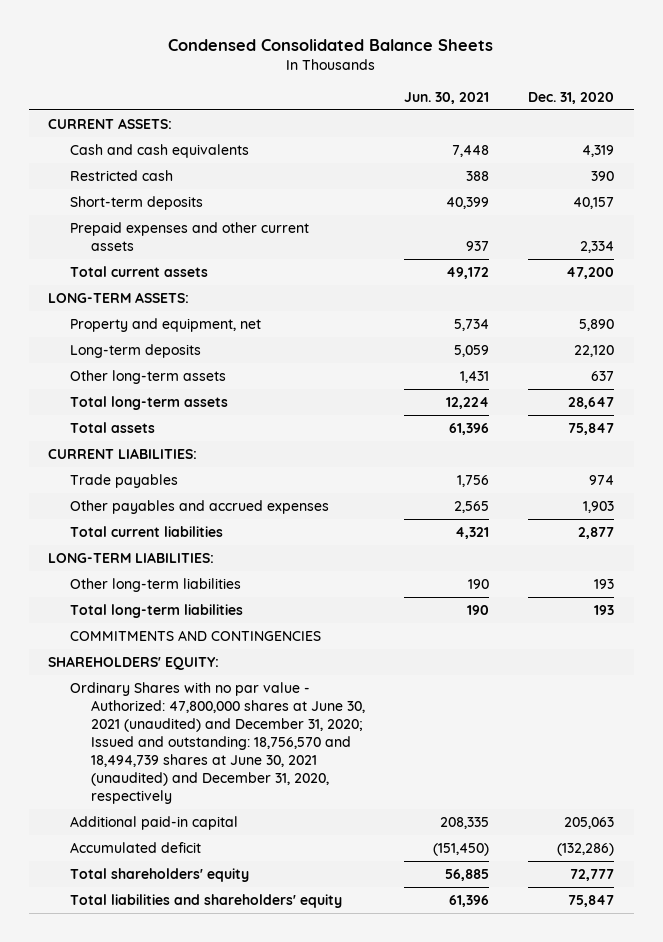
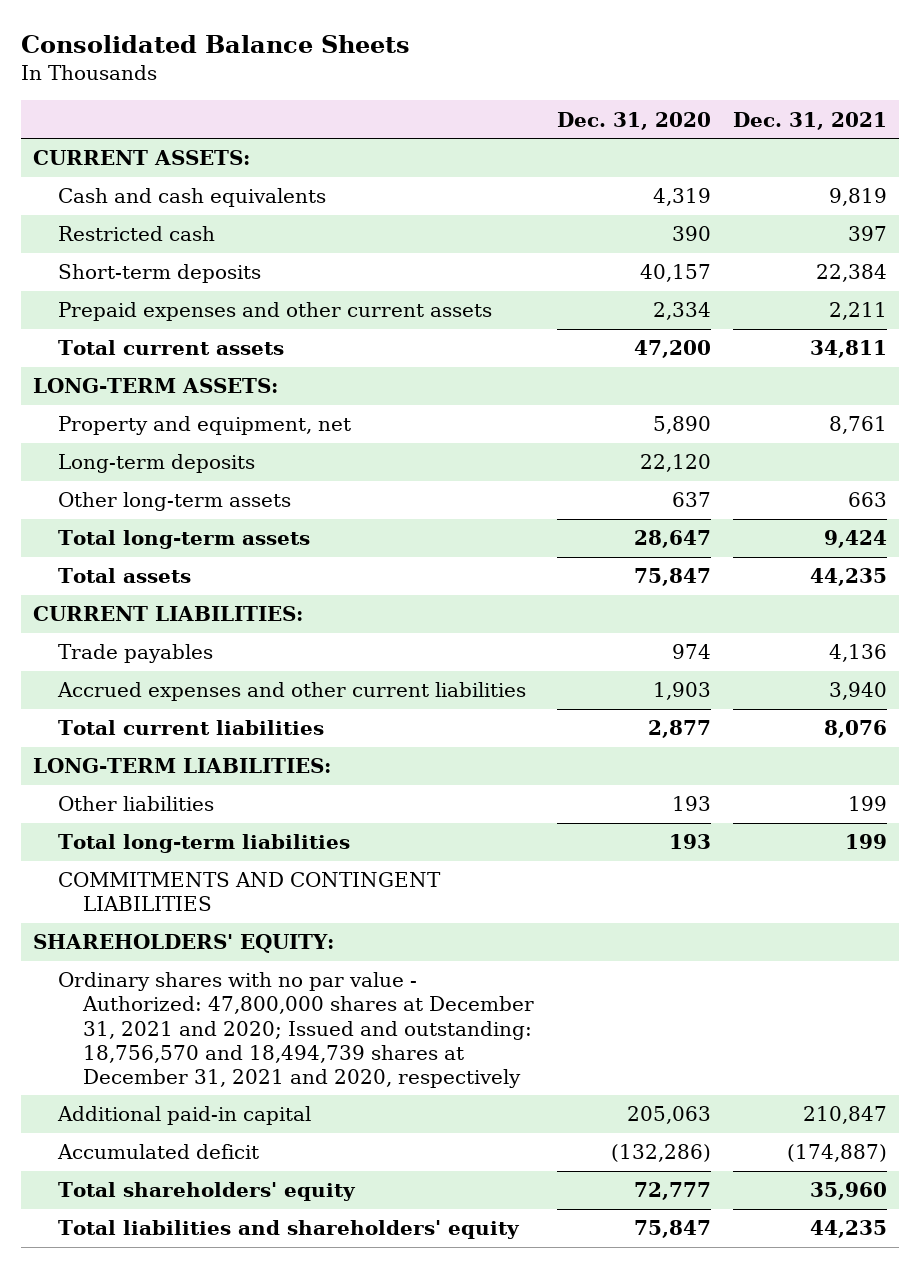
- Condensed Consolidated Balance Sheets
+ Consolidated Balance Sheets
- | Jun. 30, 2021 | Dec. 31, 2020
+ | Dec. 31, 2020 | Dec. 31, 2021
- Other payables and accrued expenses | 2,565 | 1,903
+ Accrued expenses and other current liabilities | 1,903 | 3,940
- Other long-term liabilities | 190 | 193
+ Other liabilities | 193 | 199
- COMMITMENTS AND CONTINGENCIES
+ COMMITMENTS AND CONTINGENT LIABILITIES
- Ordinary Shares with no par value - Authorized: 47,800,000 shares at June 30, 2021 (unaudited) and December 31, 2020; Issued and outstanding: 18,756,570 and 18,494,739 shares at June 30, 2021 (unaudited) and December 31, 2020, respectively
+ Ordinary shares with no par value - Authorized: 47,800,000 shares at December 31, 2021 and 2020; Issued and outstanding: 18,756,570 and 18,494,739 shares at December 31, 2021 and 2020, respectively

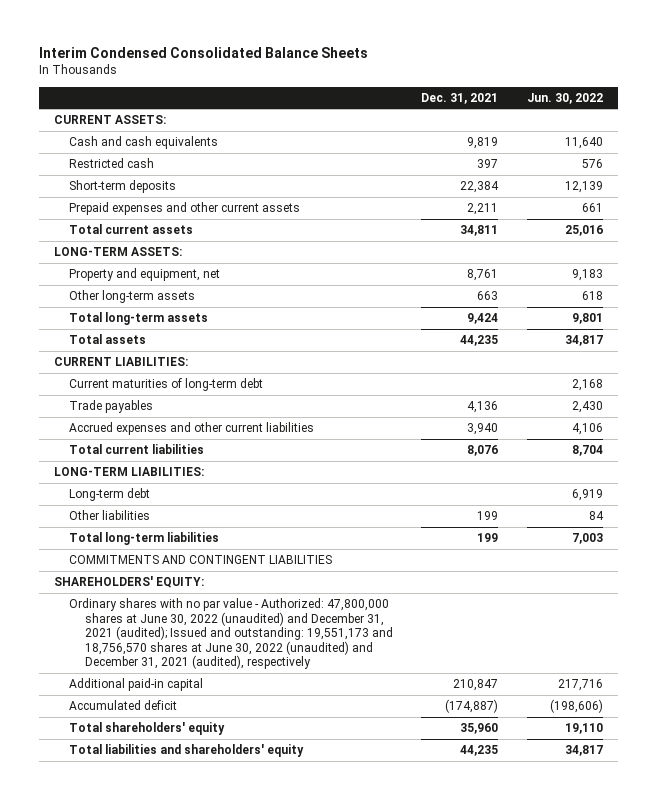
- Consolidated Balance Sheets
+ Interim Condensed Consolidated Balance Sheets
- | Dec. 31, 2020 | Dec. 31, 2021
+ | Dec. 31, 2021 | Jun. 30, 2022
- Long-term deposits | 22,120 |
+ Current maturities of long-term debt | | 2,168
+ Long-term debt | | 6,919
- Ordinary shares with no par value - Authorized: 47,800,000 shares at December 31, 2021 and 2020; Issued and outstanding: 18,756,570 and 18,494,739 shares at December 31, 2021 and 2020, respectively
+ Ordinary shares with no par value - Authorized: 47,800,000 shares at June 30, 2022 (unaudited) and December 31, 2021 (audited); Issued and outstanding: 19,551,173 and 18,756,570 shares at June 30, 2022 (unaudited) and December 31, 2021 (audited), respectively

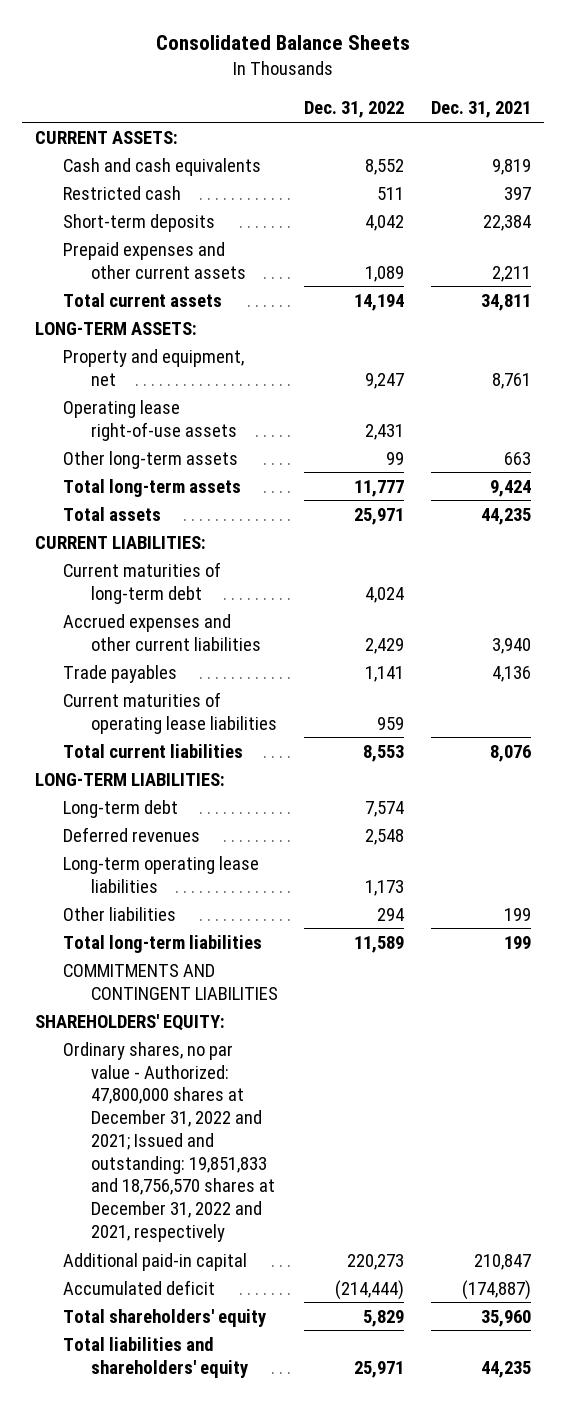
- Interim Condensed Consolidated Balance Sheets
+ Consolidated Balance Sheets
- | Dec. 31, 2021 | Jun. 30, 2022
+ | Dec. 31, 2022 | Dec. 31, 2021
+ Operating lease right-of-use assets | 2,431 |
moved down: Trade payables | 1,141 | 4,136
+ Current maturities of operating lease liabilities | 959 |
+ Deferred revenues | 2,548 |
+ Long-term operating lease liabilities | 1,173 |
- Ordinary shares with no par value - Authorized: 47,800,000 shares at June 30, 2022 (unaudited) and December 31, 2021 (audited); Issued and outstanding: 19,551,173 and 18,756,570 shares at June 30, 2022 (unaudited) and December 31, 2021 (audited), respectively
+ Ordinary shares, no par value - Authorized: 47,800,000 shares at December 31, 2022 and 2021; Issued and outstanding: 19,851,833 and 18,756,570 shares at December 31, 2022 and 2021, respectively

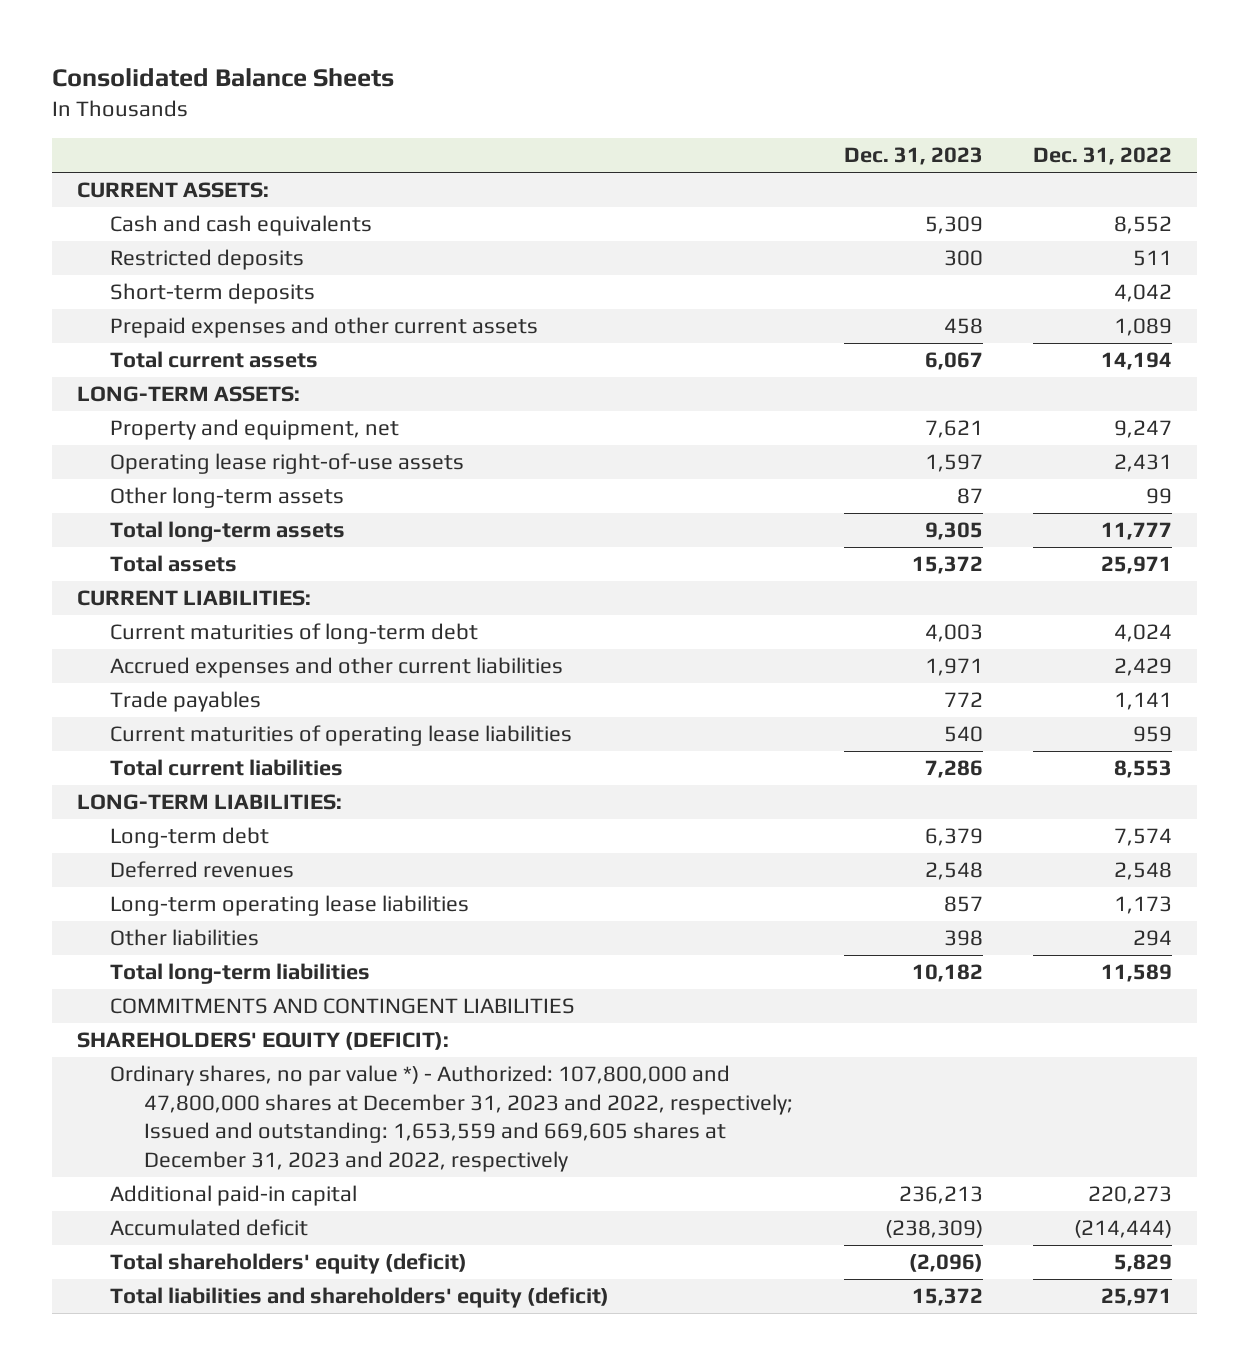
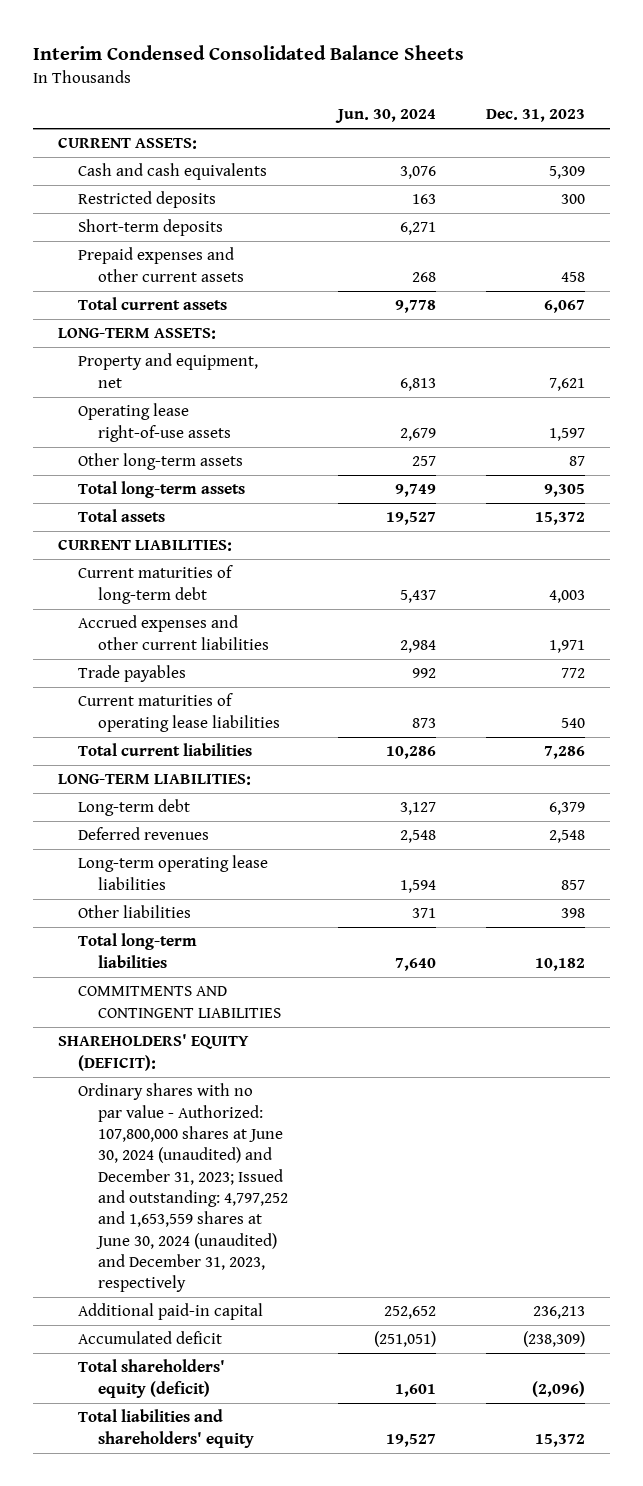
- Consolidated Balance Sheets
+ Interim Condensed Consolidated Balance Sheets
- | Dec. 31, 2023 | Dec. 31, 2022
+ | Jun. 30, 2024 | Dec. 31, 2023
- Ordinary shares, no par value *) - Authorized: 107,800,000 and 47,800,000 shares at December 31, 2023 and 2022, respectively; Issued and outstanding: 1,653,559 and 669,605 shares at December 31, 2023 and 2022, respectively
+ Ordinary shares with no par value - Authorized: 107,800,000 shares at June 30, 2024 (unaudited) and December 31, 2023; Issued and outstanding: 4,797,252 and 1,653,559 shares at June 30, 2024 (unaudited) and December 31, 2023, respectively
- Total liabilities and shareholders' equity (deficit) | 15,372 | 25,971
+ Total liabilities and shareholders' equity | 19,527 | 15,372

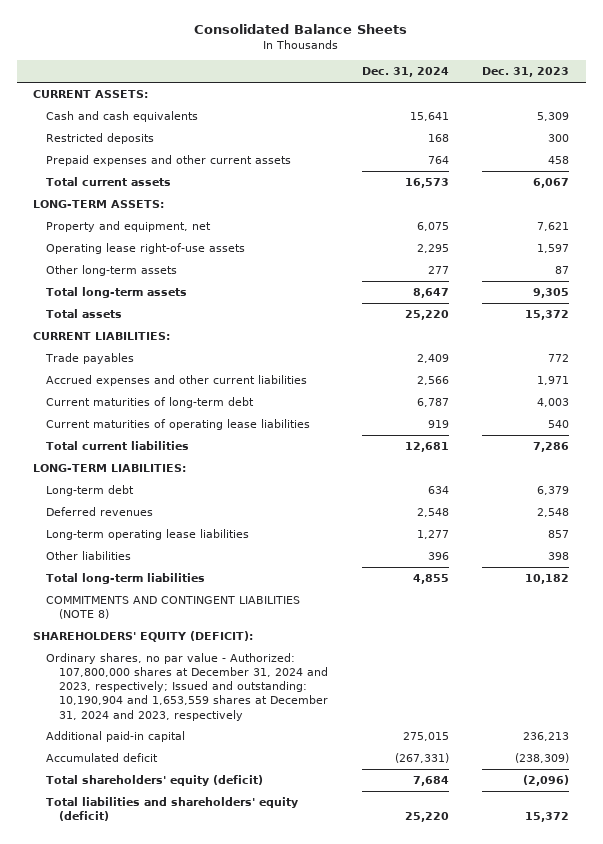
- Interim Condensed Consolidated Balance Sheets
+ Consolidated Balance Sheets
- | Jun. 30, 2024 | Dec. 31, 2023
+ | Dec. 31, 2024 | Dec. 31, 2023
- Short-term deposits | 6,271 |
moved down: Accrued expenses and other current liabilities | 2,566 | 1,971
moved down: Current maturities of long-term debt | 6,787 | 4,003
- COMMITMENTS AND CONTINGENT LIABILITIES
+ COMMITMENTS AND CONTINGENT LIABILITIES (NOTE 8)
- Ordinary shares with no par value - Authorized: 107,800,000 shares at June 30, 2024 (unaudited) and December 31, 2023; Issued and outstanding: 4,797,252 and 1,653,559 shares at June 30, 2024 (unaudited) and December 31, 2023, respectively
+ Ordinary shares, no par value - Authorized: 107,800,000 shares at December 31, 2024 and 2023, respectively; Issued and outstanding: 10,190,904 and 1,653,559 shares at December 31, 2024 and 2023, respectively
- Total liabilities and shareholders' equity | 19,527 | 15,372
+ Total liabilities and shareholders' equity (deficit) | 25,220 | 15,372

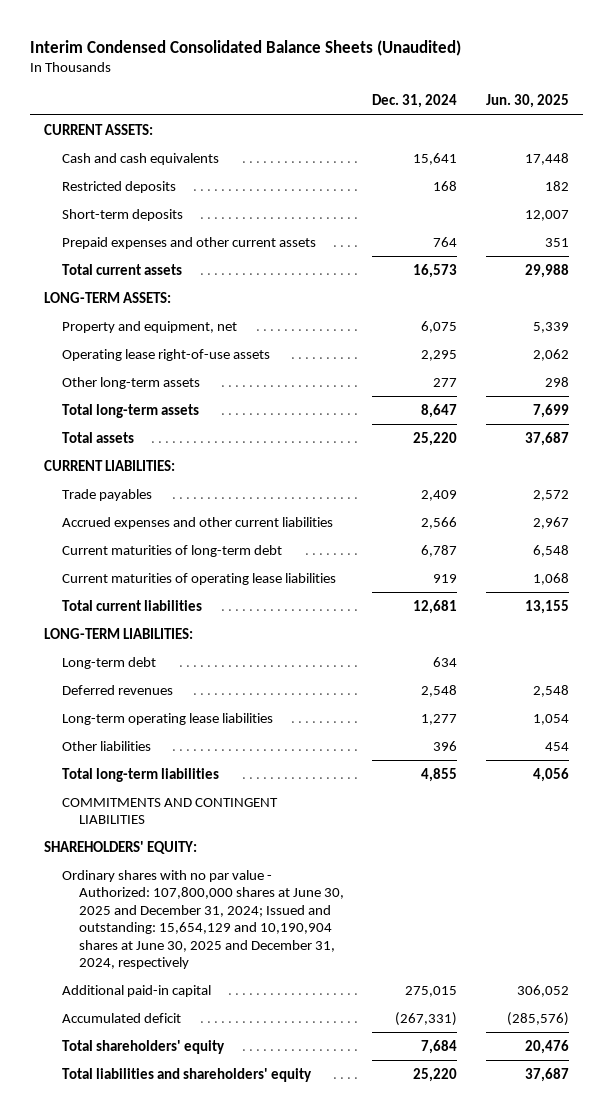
- Consolidated Balance Sheets
+ Interim Condensed Consolidated Balance Sheets (Unaudited)
- | Dec. 31, 2024 | Dec. 31, 2023
+ | Dec. 31, 2024 | Jun. 30, 2025
+ Short-term deposits | | 12,007
- COMMITMENTS AND CONTINGENT LIABILITIES (NOTE 8)
- SHAREHOLDERS' EQUITY (DEFICIT):
- Ordinary shares, no par value - Authorized: 107,800,000 shares at December 31, 2024 and 2023, respectively; Issued and outstanding: 10,190,904 and 1,653,559 shares at December 31, 2024 and 2023, respectively
+ COMMITMENTS AND CONTINGENT LIABILITIES
+ SHAREHOLDERS' EQUITY:
+ Ordinary shares with no par value - Authorized: 107,800,000 shares at June 30, 2025 and December 31, 2024; Issued and outstanding: 15,654,129 and 10,190,904 shares at June 30, 2025 and December 31, 2024, respectively
- Total shareholders' equity (deficit) | 7,684 | (2,096)
- Total liabilities and shareholders' equity (deficit) | 25,220 | 15,372
+ Total shareholders' equity | 7,684 | 20,476
+ Total liabilities and shareholders' equity | 25,220 | 37,687

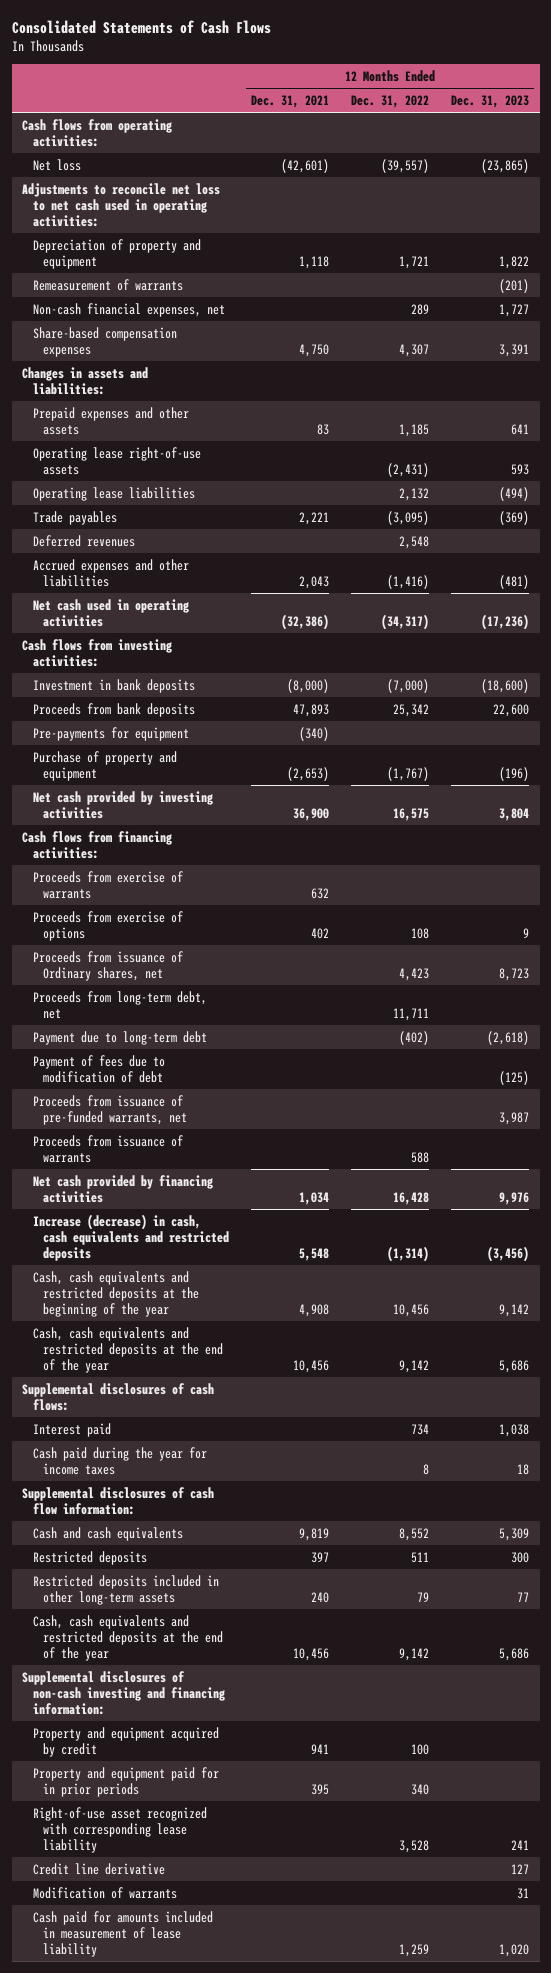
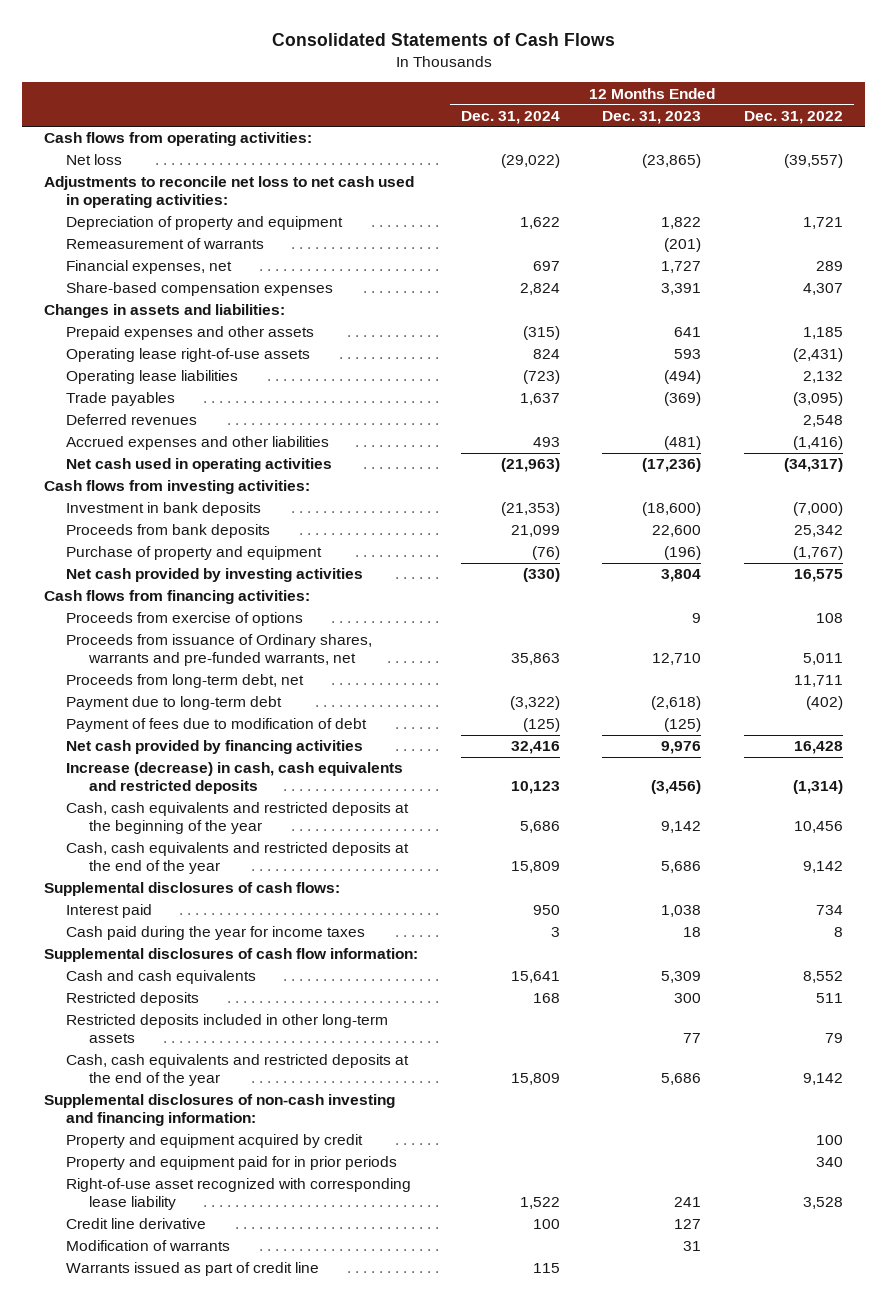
- | 12 Months Ended Dec. 31, 2021 | 12 Months Ended Dec. 31, 2022 | 12 Months Ended Dec. 31, 2023
+ | 12 Months Ended Dec. 31, 2024 | 12 Months Ended Dec. 31, 2023 | 12 Months Ended Dec. 31, 2022
- Non-cash financial expenses, net | | 289 | 1,727
+ Financial expenses, net | 697 | 1,727 | 289
- Pre-payments for equipment | (340) | |
- Proceeds from exercise of warrants | 632 | |
- Proceeds from issuance of Ordinary shares, net | | 4,423 | 8,723
+ Proceeds from issuance of Ordinary shares, warrants and pre-funded warrants, net | 35,863 | 12,710 | 5,011
- Proceeds from issuance of pre-funded warrants, net | | | 3,987
- Proceeds from issuance of warrants | | 588 |
- Cash paid for amounts included in measurement of lease liability | | 1,259 | 1,020
+ Warrants issued as part of credit line | 115 | |

